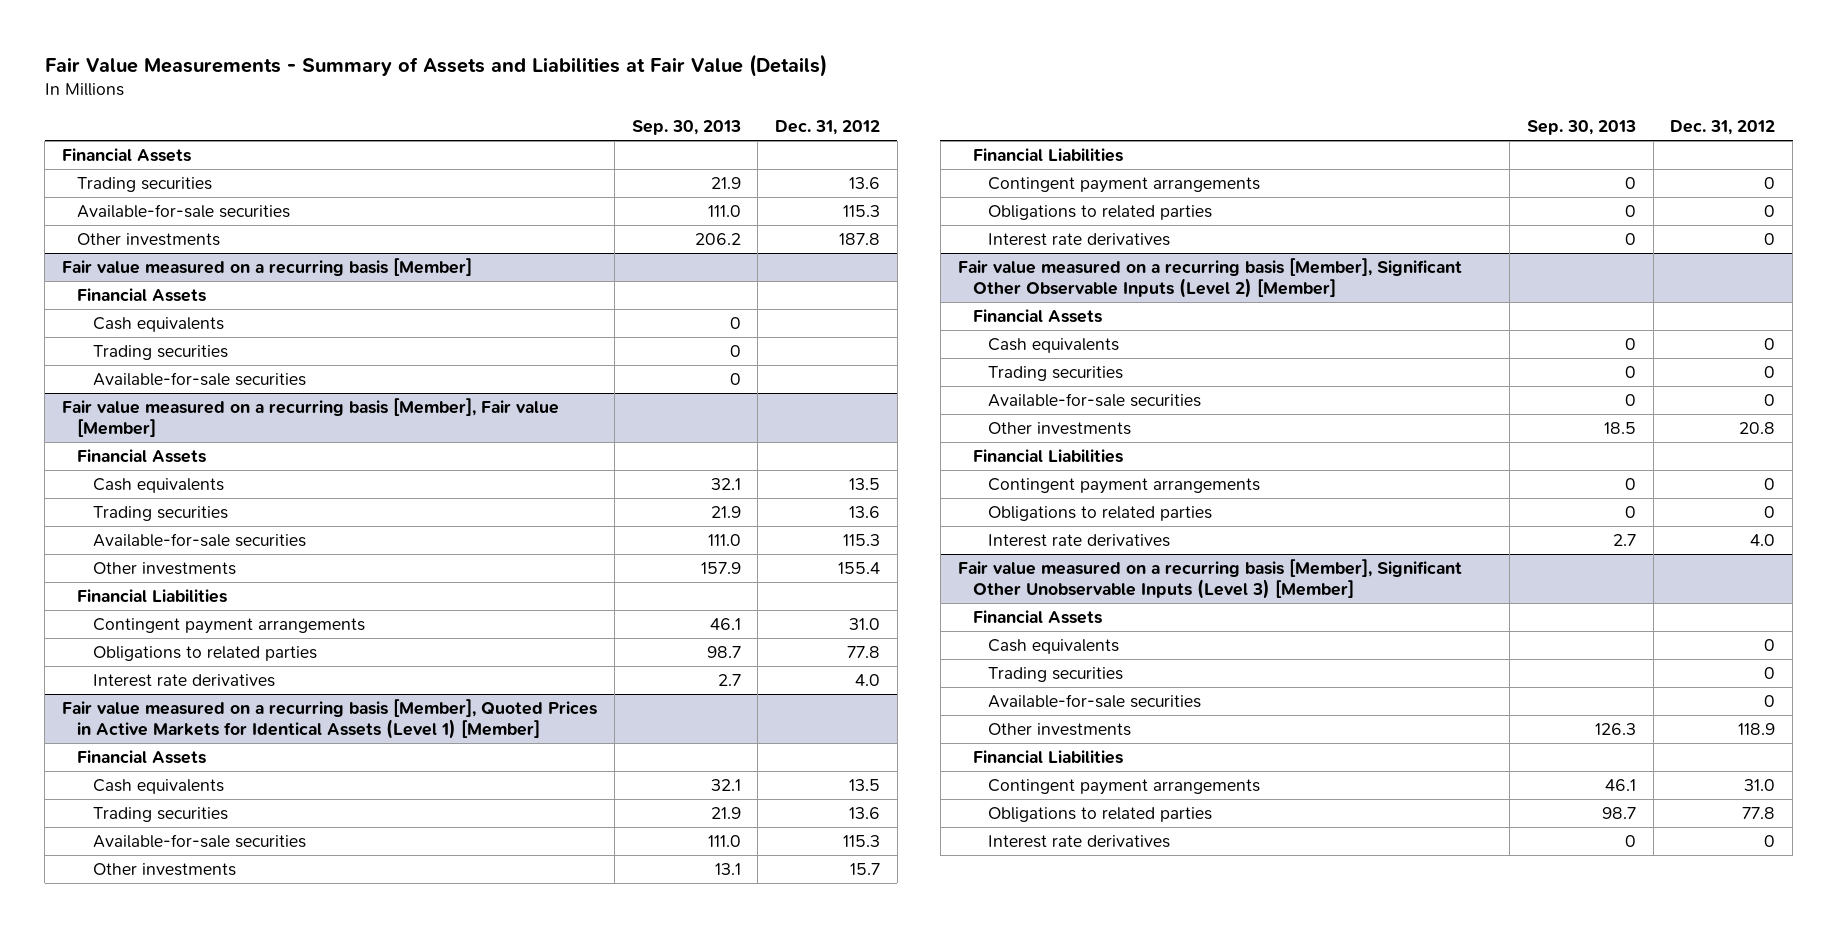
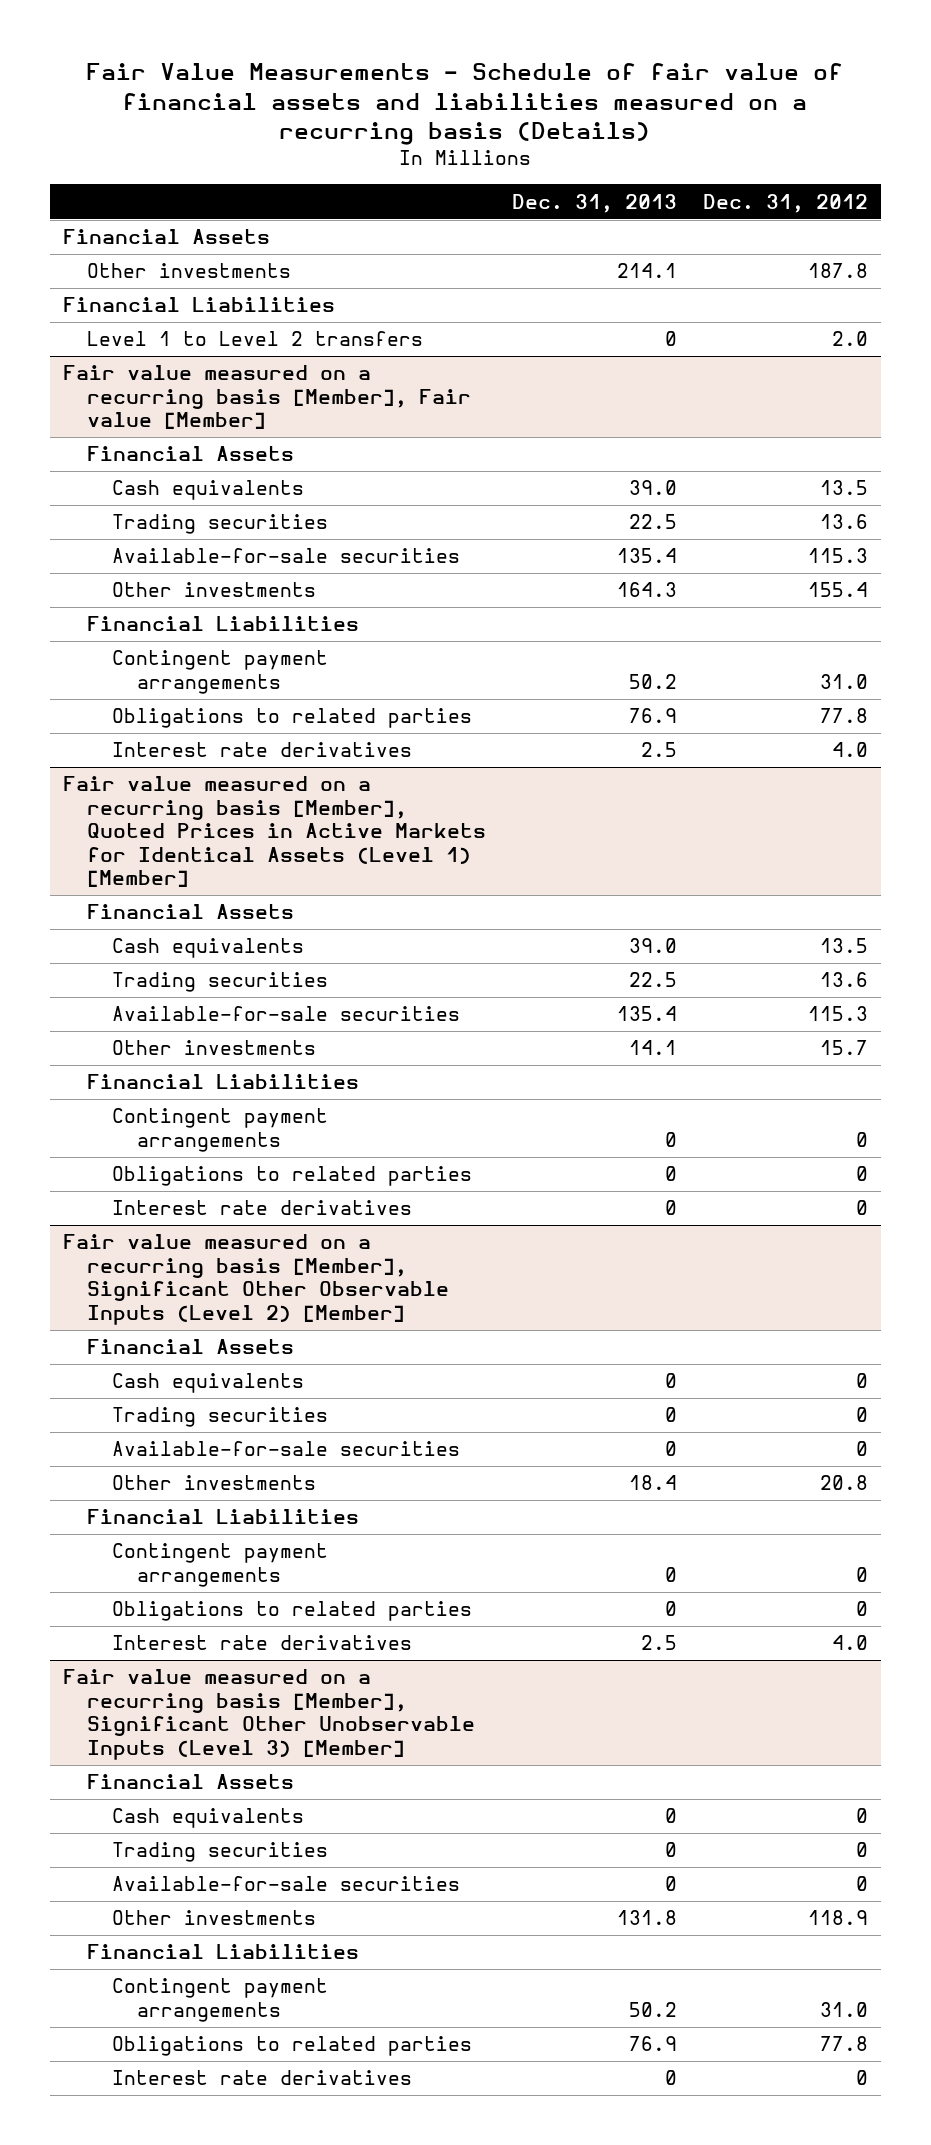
- Fair Value Measurements - Summary of Assets and Liabilities at Fair Value (Details)
+ Fair Value Measurements - Schedule of fair value of financial assets and liabilities measured on a recurring basis (Details)
- | Sep. 30, 2013 | Dec. 31, 2012
+ | Dec. 31, 2013 | Dec. 31, 2012
- Trading securities | 21.9 | 13.6
- Available-for-sale securities | 111.0 | 115.3
- Fair value measured on a recurring basis [Member]
- Financial Assets
- Cash equivalents | 0 |
- Trading securities | 0 |
- Available-for-sale securities | 0 |
+ Financial Liabilities
+ Level 1 to Level 2 transfers | 0 | 2.0

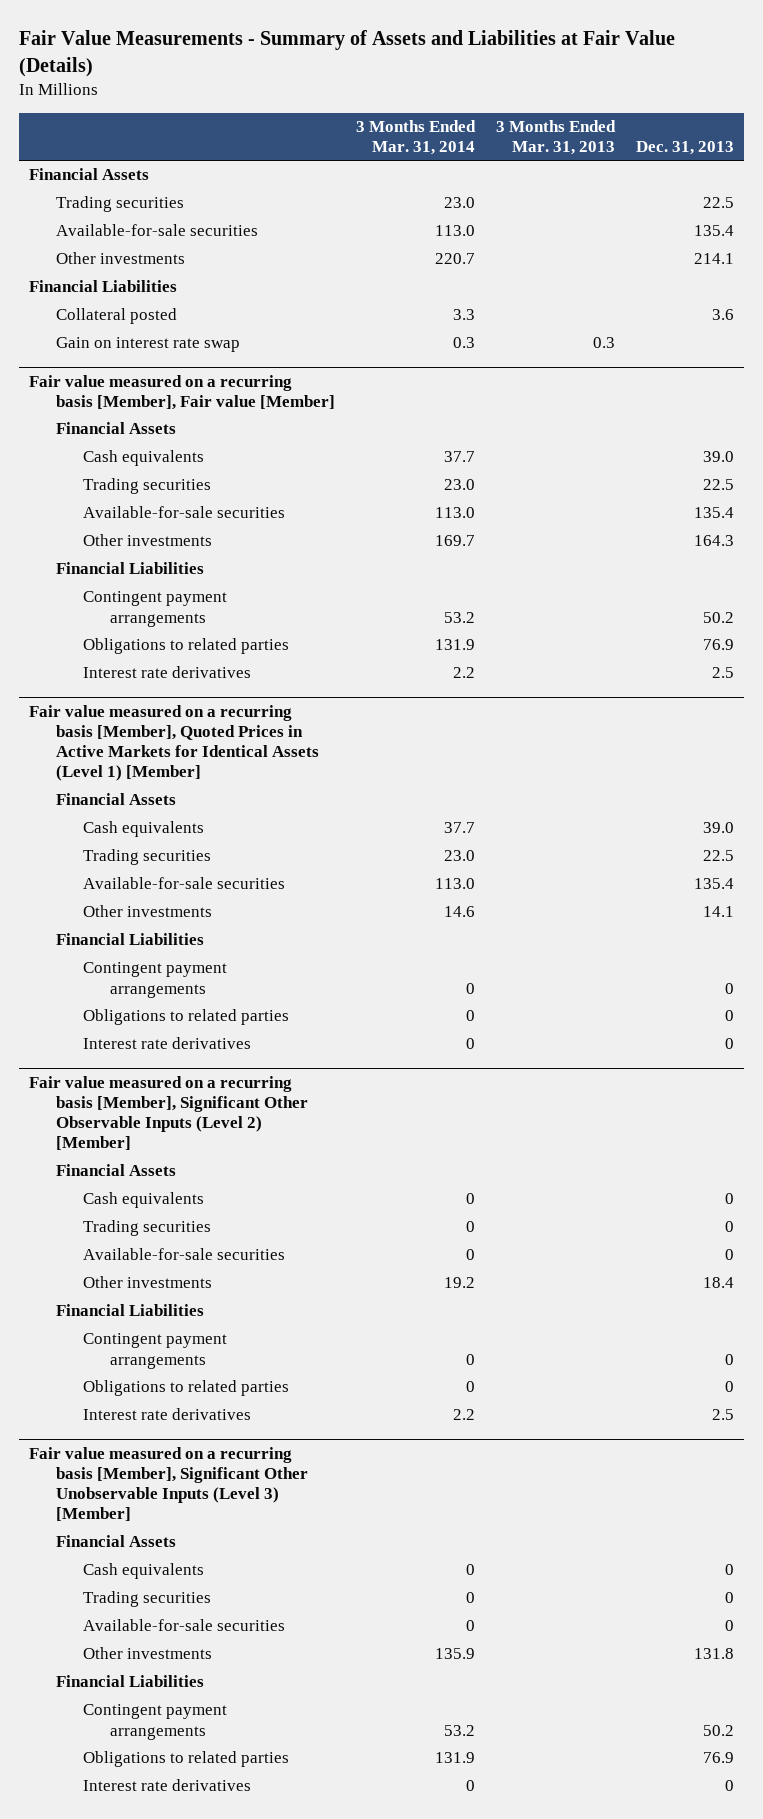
- Fair Value Measurements - Schedule of fair value of financial assets and liabilities measured on a recurring basis (Details)
+ Fair Value Measurements - Summary of Assets and Liabilities at Fair Value (Details)
- | Dec. 31, 2013 | Dec. 31, 2012
+ | 3 Months Ended Mar. 31, 2014 | 3 Months Ended Mar. 31, 2013 | Dec. 31, 2013
+ Trading securities | 23.0 | | 22.5
+ Available-for-sale securities | 113.0 | | 135.4
- Level 1 to Level 2 transfers | 0 | 2.0
+ Collateral posted | 3.3 | | 3.6
+ Gain on interest rate swap | 0.3 | 0.3 |

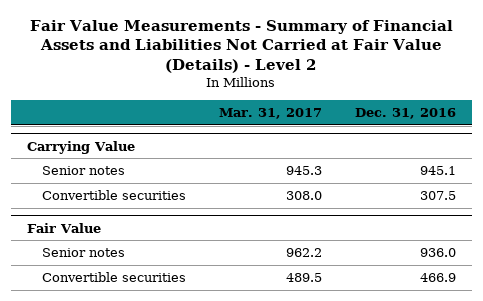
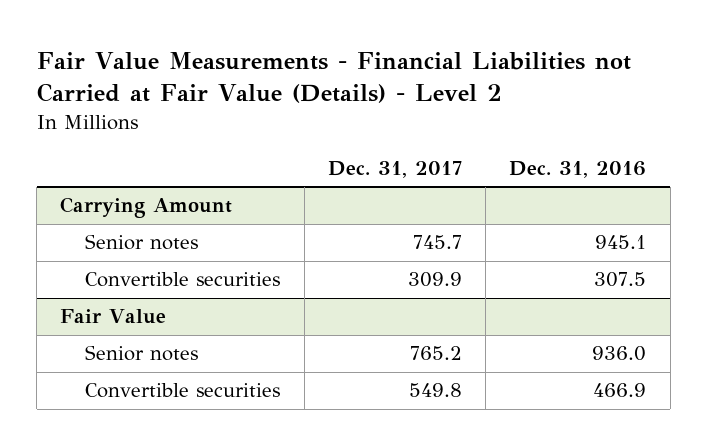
- Fair Value Measurements - Summary of Financial Assets and Liabilities Not Carried at Fair Value (Details) - Level 2
+ Fair Value Measurements - Financial Liabilities not Carried at Fair Value (Details) - Level 2
- | Mar. 31, 2017 | Dec. 31, 2016
+ | Dec. 31, 2017 | Dec. 31, 2016
- Carrying Value
+ Carrying Amount

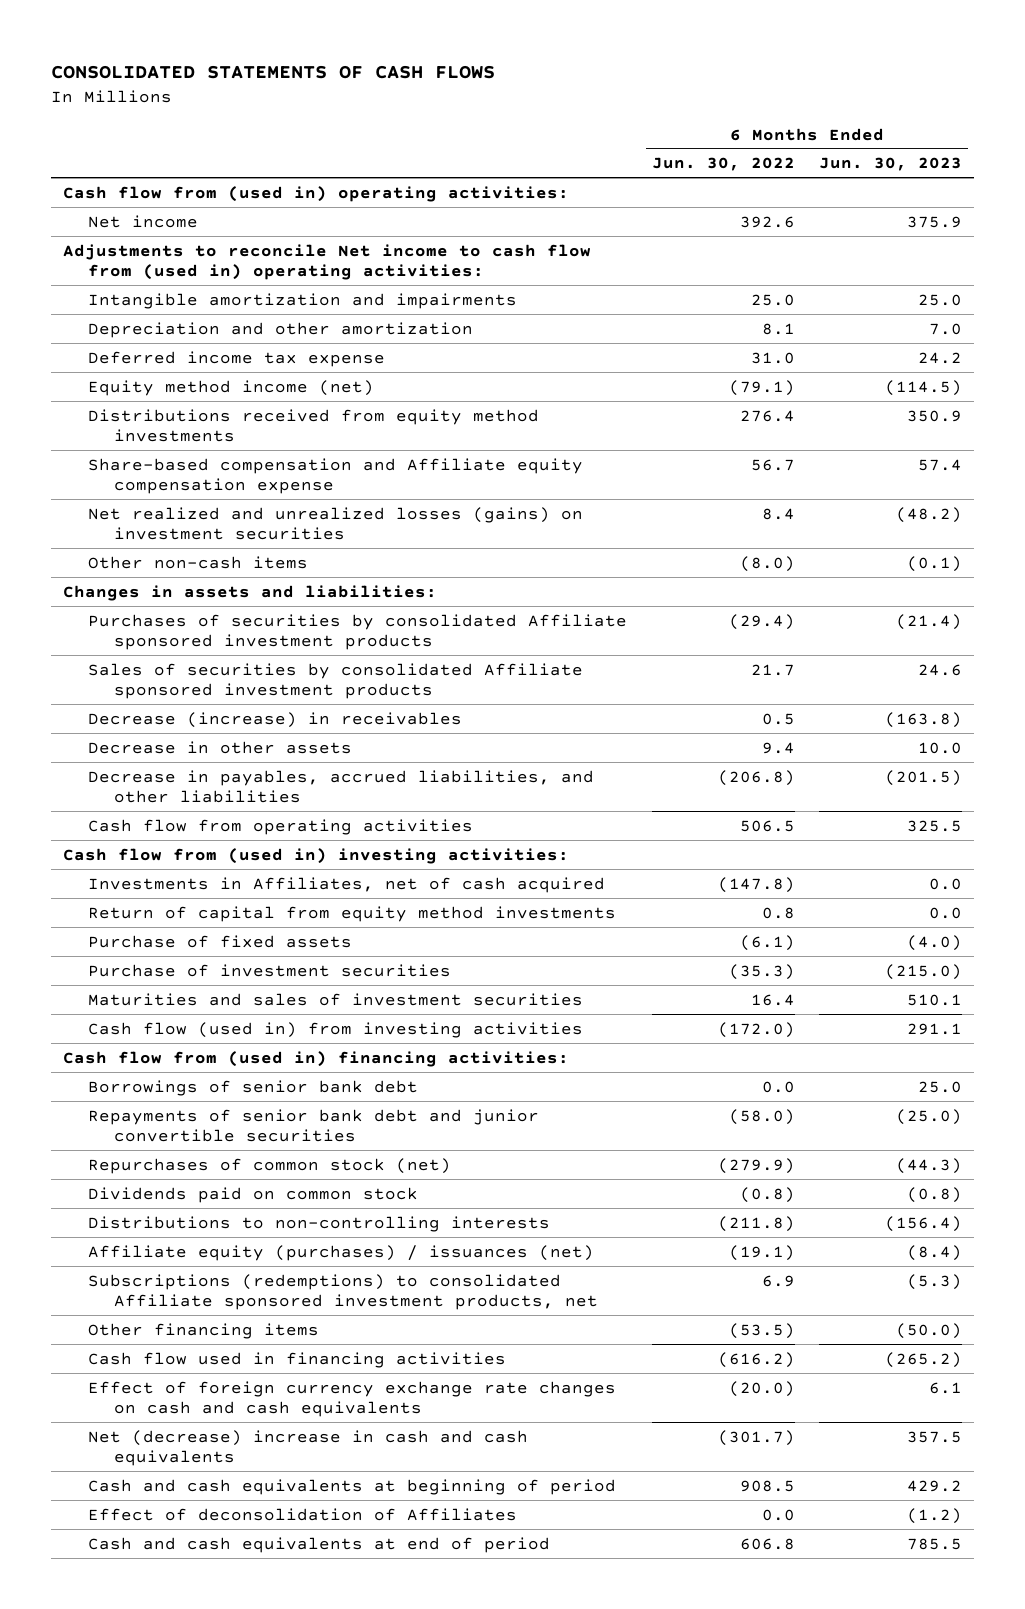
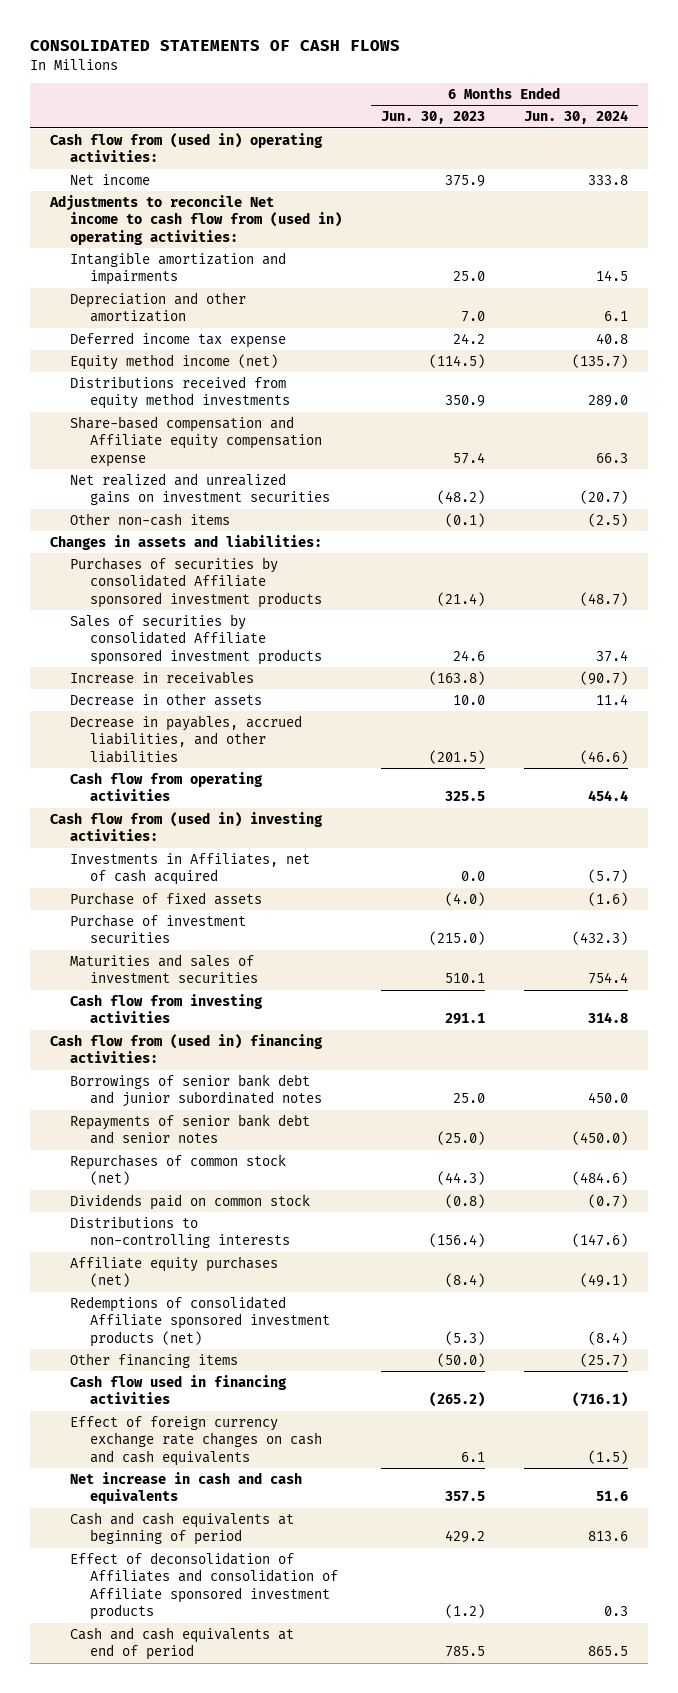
- | 6 Months Ended Jun. 30, 2022 | 6 Months Ended Jun. 30, 2023
+ | 6 Months Ended Jun. 30, 2023 | 6 Months Ended Jun. 30, 2024
- Net realized and unrealized losses (gains) on investment securities | 8.4 | (48.2)
+ Net realized and unrealized gains on investment securities | (48.2) | (20.7)
- Decrease (increase) in receivables | 0.5 | (163.8)
+ Increase in receivables | (163.8) | (90.7)
- Return of capital from equity method investments | 0.8 | 0.0
- Cash flow (used in) from investing activities | (172.0) | 291.1
+ Cash flow from investing activities | 291.1 | 314.8
- Borrowings of senior bank debt | 0.0 | 25.0
- Repayments of senior bank debt and junior convertible securities | (58.0) | (25.0)
+ Borrowings of senior bank debt and junior subordinated notes | 25.0 | 450.0
+ Repayments of senior bank debt and senior notes | (25.0) | (450.0)
- Affiliate equity (purchases) / issuances (net) | (19.1) | (8.4)
- Subscriptions (redemptions) to consolidated Affiliate sponsored investment products, net | 6.9 | (5.3)
+ Affiliate equity purchases (net) | (8.4) | (49.1)
+ Redemptions of consolidated Affiliate sponsored investment products (net) | (5.3) | (8.4)
- Net (decrease) increase in cash and cash equivalents | (301.7) | 357.5
+ Net increase in cash and cash equivalents | 357.5 | 51.6
- Effect of deconsolidation of Affiliates | 0.0 | (1.2)
+ Effect of deconsolidation of Affiliates and consolidation of Affiliate sponsored investment products | (1.2) | 0.3

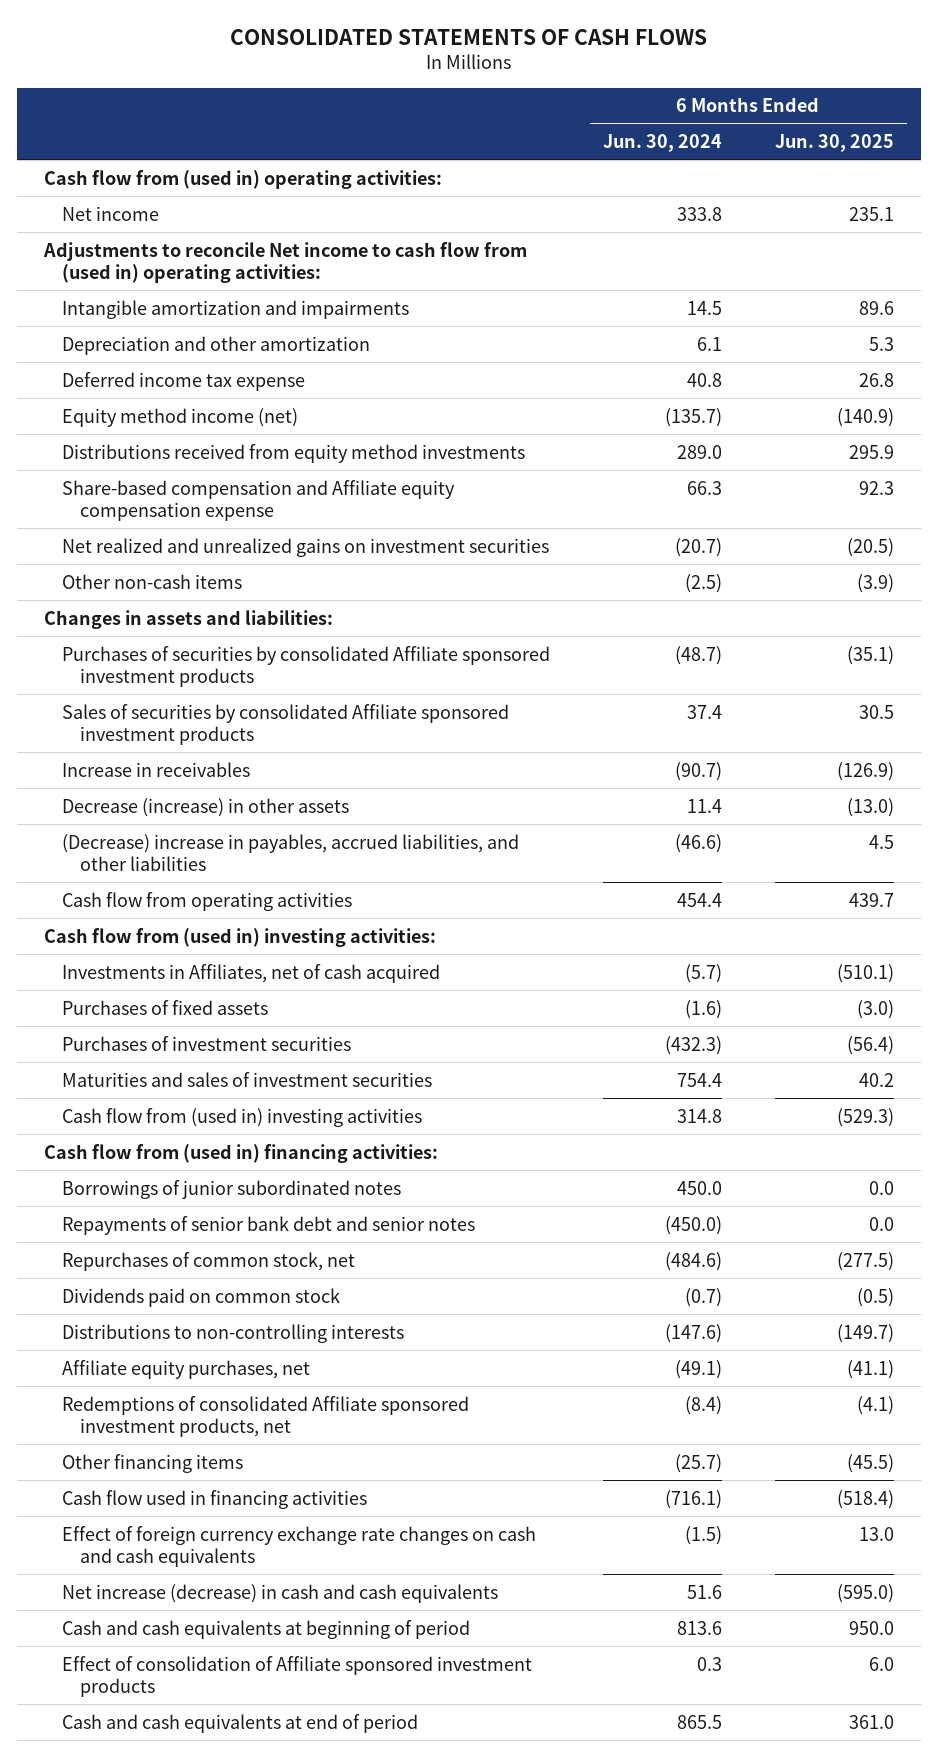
- | 6 Months Ended Jun. 30, 2023 | 6 Months Ended Jun. 30, 2024
+ | 6 Months Ended Jun. 30, 2024 | 6 Months Ended Jun. 30, 2025
- Decrease in other assets | 10.0 | 11.4
- Decrease in payables, accrued liabilities, and other liabilities | (201.5) | (46.6)
+ Decrease (increase) in other assets | 11.4 | (13.0)
+ (Decrease) increase in payables, accrued liabilities, and other liabilities | (46.6) | 4.5
- Purchase of fixed assets | (4.0) | (1.6)
- Purchase of investment securities | (215.0) | (432.3)
+ Purchases of fixed assets | (1.6) | (3.0)
+ Purchases of investment securities | (432.3) | (56.4)
- Cash flow from investing activities | 291.1 | 314.8
+ Cash flow from (used in) investing activities | 314.8 | (529.3)
- Borrowings of senior bank debt and junior subordinated notes | 25.0 | 450.0
+ Borrowings of junior subordinated notes | 450.0 | 0.0
- Repurchases of common stock (net) | (44.3) | (484.6)
+ Repurchases of common stock, net | (484.6) | (277.5)
- Affiliate equity purchases (net) | (8.4) | (49.1)
- Redemptions of consolidated Affiliate sponsored investment products (net) | (5.3) | (8.4)
+ Affiliate equity purchases, net | (49.1) | (41.1)
+ Redemptions of consolidated Affiliate sponsored investment products, net | (8.4) | (4.1)
- Net increase in cash and cash equivalents | 357.5 | 51.6
+ Net increase (decrease) in cash and cash equivalents | 51.6 | (595.0)
- Effect of deconsolidation of Affiliates and consolidation of Affiliate sponsored investment products | (1.2) | 0.3
+ Effect of consolidation of Affiliate sponsored investment products | 0.3 | 6.0

